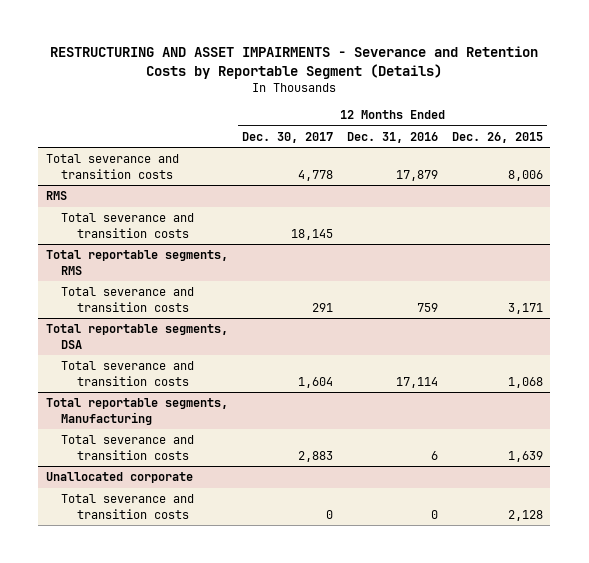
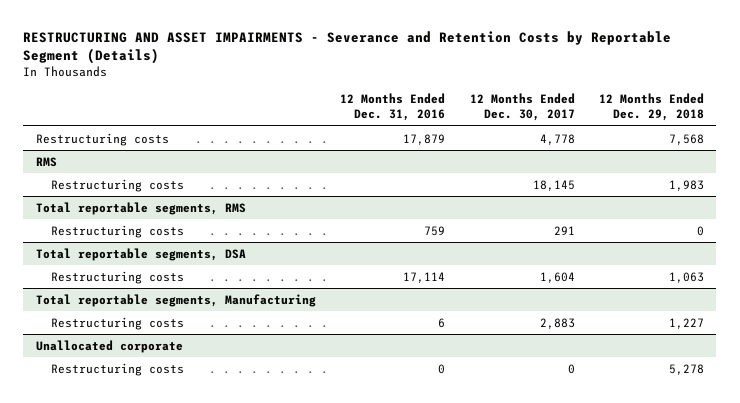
- | 12 Months Ended Dec. 30, 2017 | 12 Months Ended Dec. 31, 2016 | 12 Months Ended Dec. 26, 2015
+ | 12 Months Ended Dec. 31, 2016 | 12 Months Ended Dec. 30, 2017 | 12 Months Ended Dec. 29, 2018
- Total severance and transition costs | 4,778 | 17,879 | 8,006
+ Restructuring costs | 17,879 | 4,778 | 7,568
@ RMS
- Total severance and transition costs | 18,145 | |
+ Restructuring costs | | 18,145 | 1,983
@ Total reportable segments, RMS
- Total severance and transition costs | 291 | 759 | 3,171
+ Restructuring costs | 759 | 291 | 0
@ Total reportable segments, DSA
- Total severance and transition costs | 1,604 | 17,114 | 1,068
+ Restructuring costs | 17,114 | 1,604 | 1,063
@ Total reportable segments, Manufacturing
- Total severance and transition costs | 2,883 | 6 | 1,639
+ Restructuring costs | 6 | 2,883 | 1,227
@ Unallocated corporate
- Total severance and transition costs | 0 | 0 | 2,128
+ Restructuring costs | 0 | 0 | 5,278

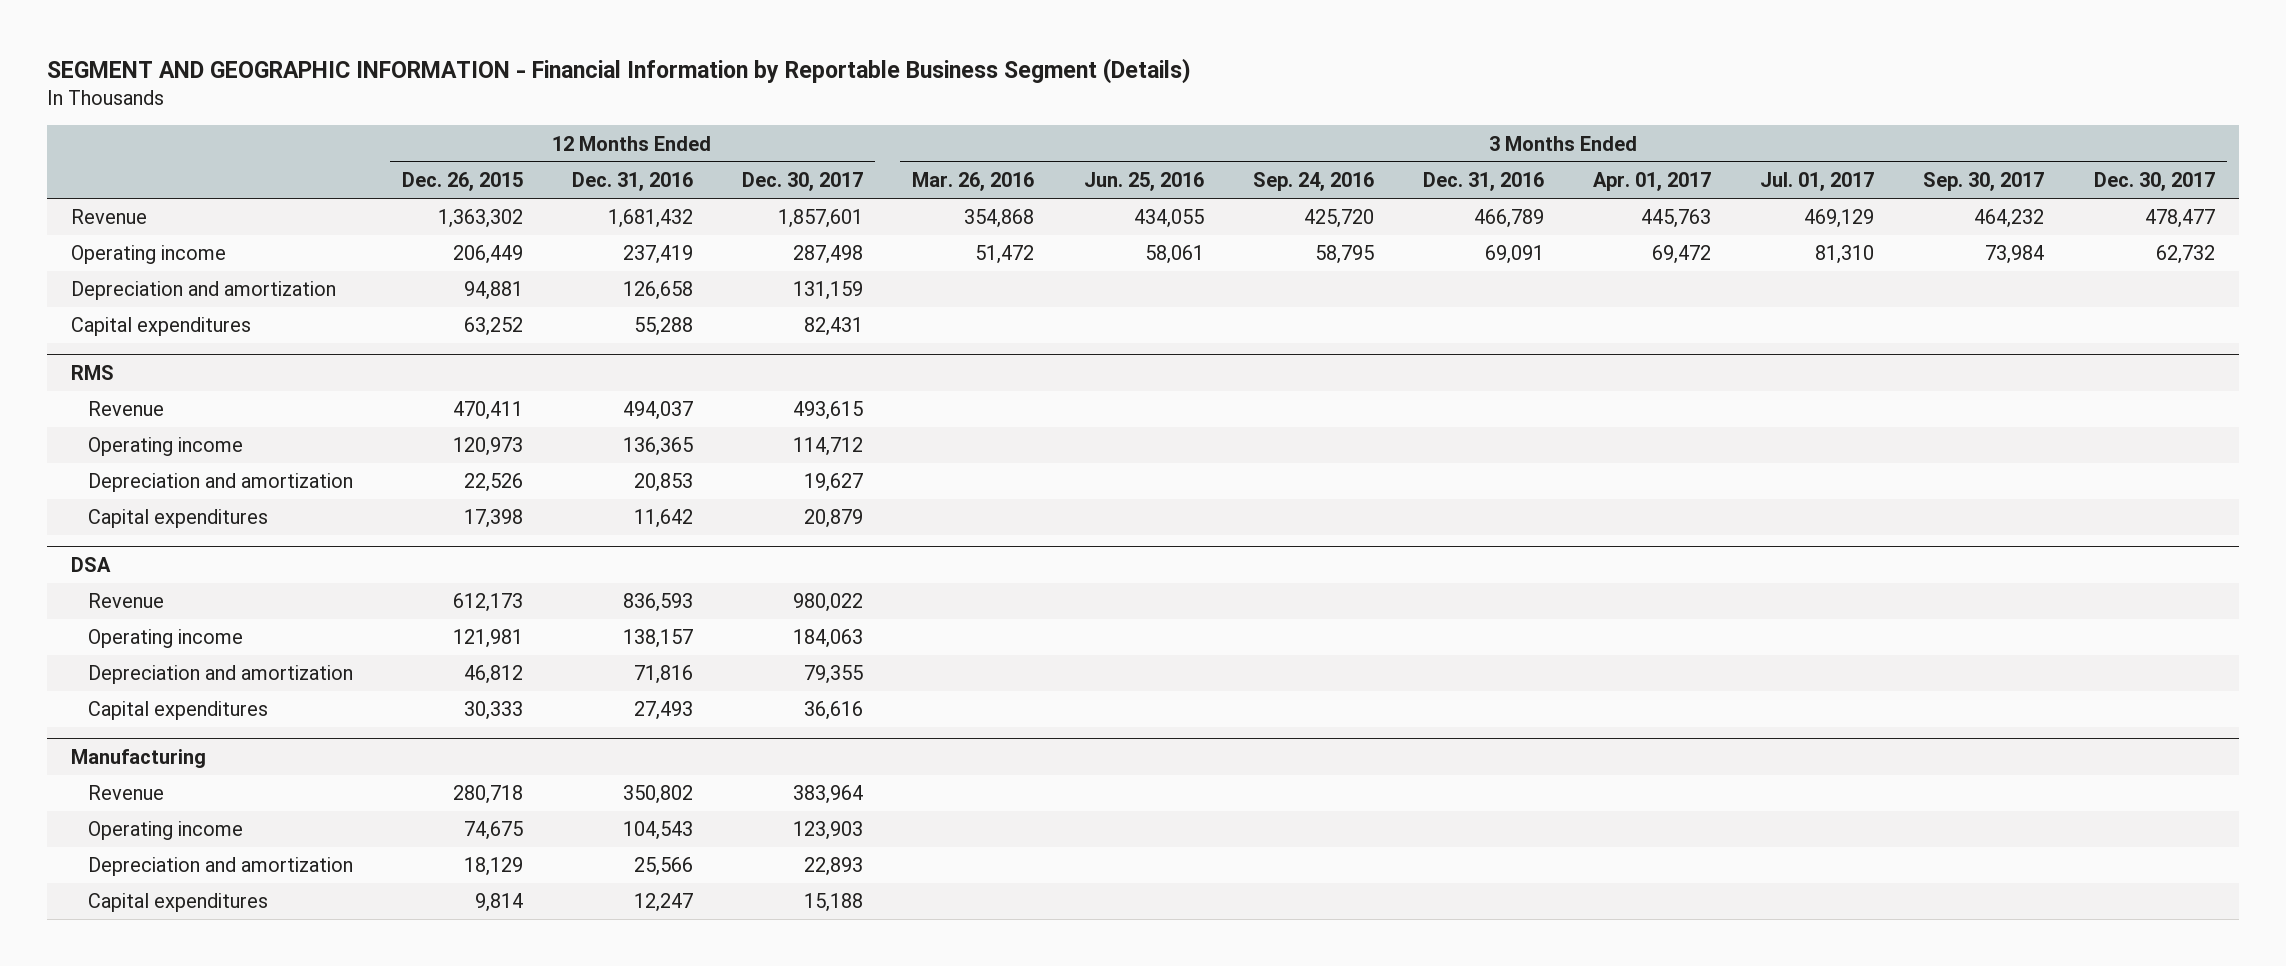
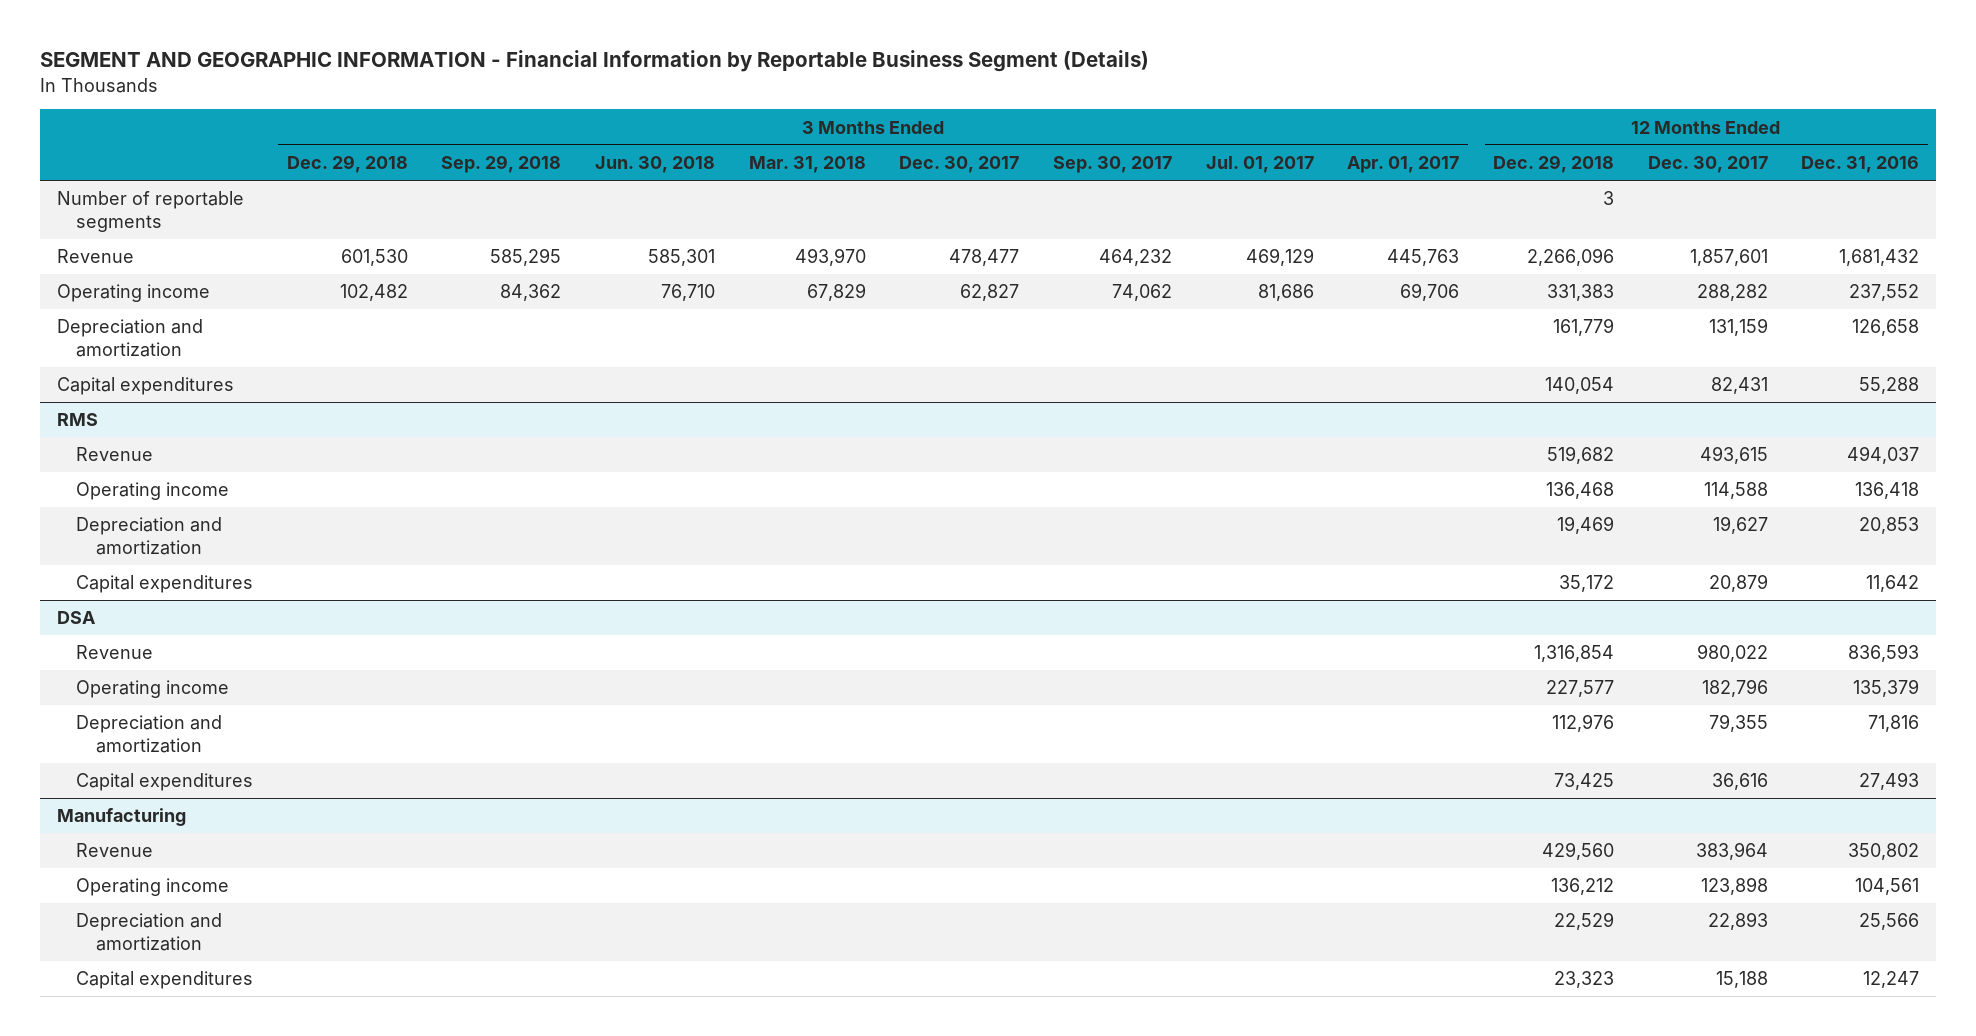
- | 12 Months Ended Dec. 26, 2015 | 12 Months Ended Dec. 31, 2016 | 12 Months Ended Dec. 30, 2017 | 3 Months Ended Mar. 26, 2016 | 3 Months Ended Jun. 25, 2016 | 3 Months Ended Sep. 24, 2016 | 3 Months Ended Dec. 31, 2016 | 3 Months Ended Apr. 01, 2017 | 3 Months Ended Jul. 01, 2017 | 3 Months Ended Sep. 30, 2017 | 3 Months Ended Dec. 30, 2017
+ | 3 Months Ended Dec. 29, 2018 | 3 Months Ended Sep. 29, 2018 | 3 Months Ended Jun. 30, 2018 | 3 Months Ended Mar. 31, 2018 | 3 Months Ended Dec. 30, 2017 | 3 Months Ended Sep. 30, 2017 | 3 Months Ended Jul. 01, 2017 | 3 Months Ended Apr. 01, 2017 | 12 Months Ended Dec. 29, 2018 | 12 Months Ended Dec. 30, 2017 | 12 Months Ended Dec. 31, 2016
+ Number of reportable segments | | | | | | | | | 3 | |
- Operating income | 206,449 | 237,419 | 287,498 | 51,472 | 58,061 | 58,795 | 69,091 | 69,472 | 81,310 | 73,984 | 62,732
+ Operating income | 102,482 | 84,362 | 76,710 | 67,829 | 62,827 | 74,062 | 81,686 | 69,706 | 331,383 | 288,282 | 237,552
@ RMS
- Operating income | 120,973 | 136,365 | 114,712 | | | | | | | |
+ Operating income | | | | | | | | | 136,468 | 114,588 | 136,418
@ DSA
- Operating income | 121,981 | 138,157 | 184,063 | | | | | | | |
+ Operating income | | | | | | | | | 227,577 | 182,796 | 135,379
@ Manufacturing
- Operating income | 74,675 | 104,543 | 123,903 | | | | | | | |
+ Operating income | | | | | | | | | 136,212 | 123,898 | 104,561

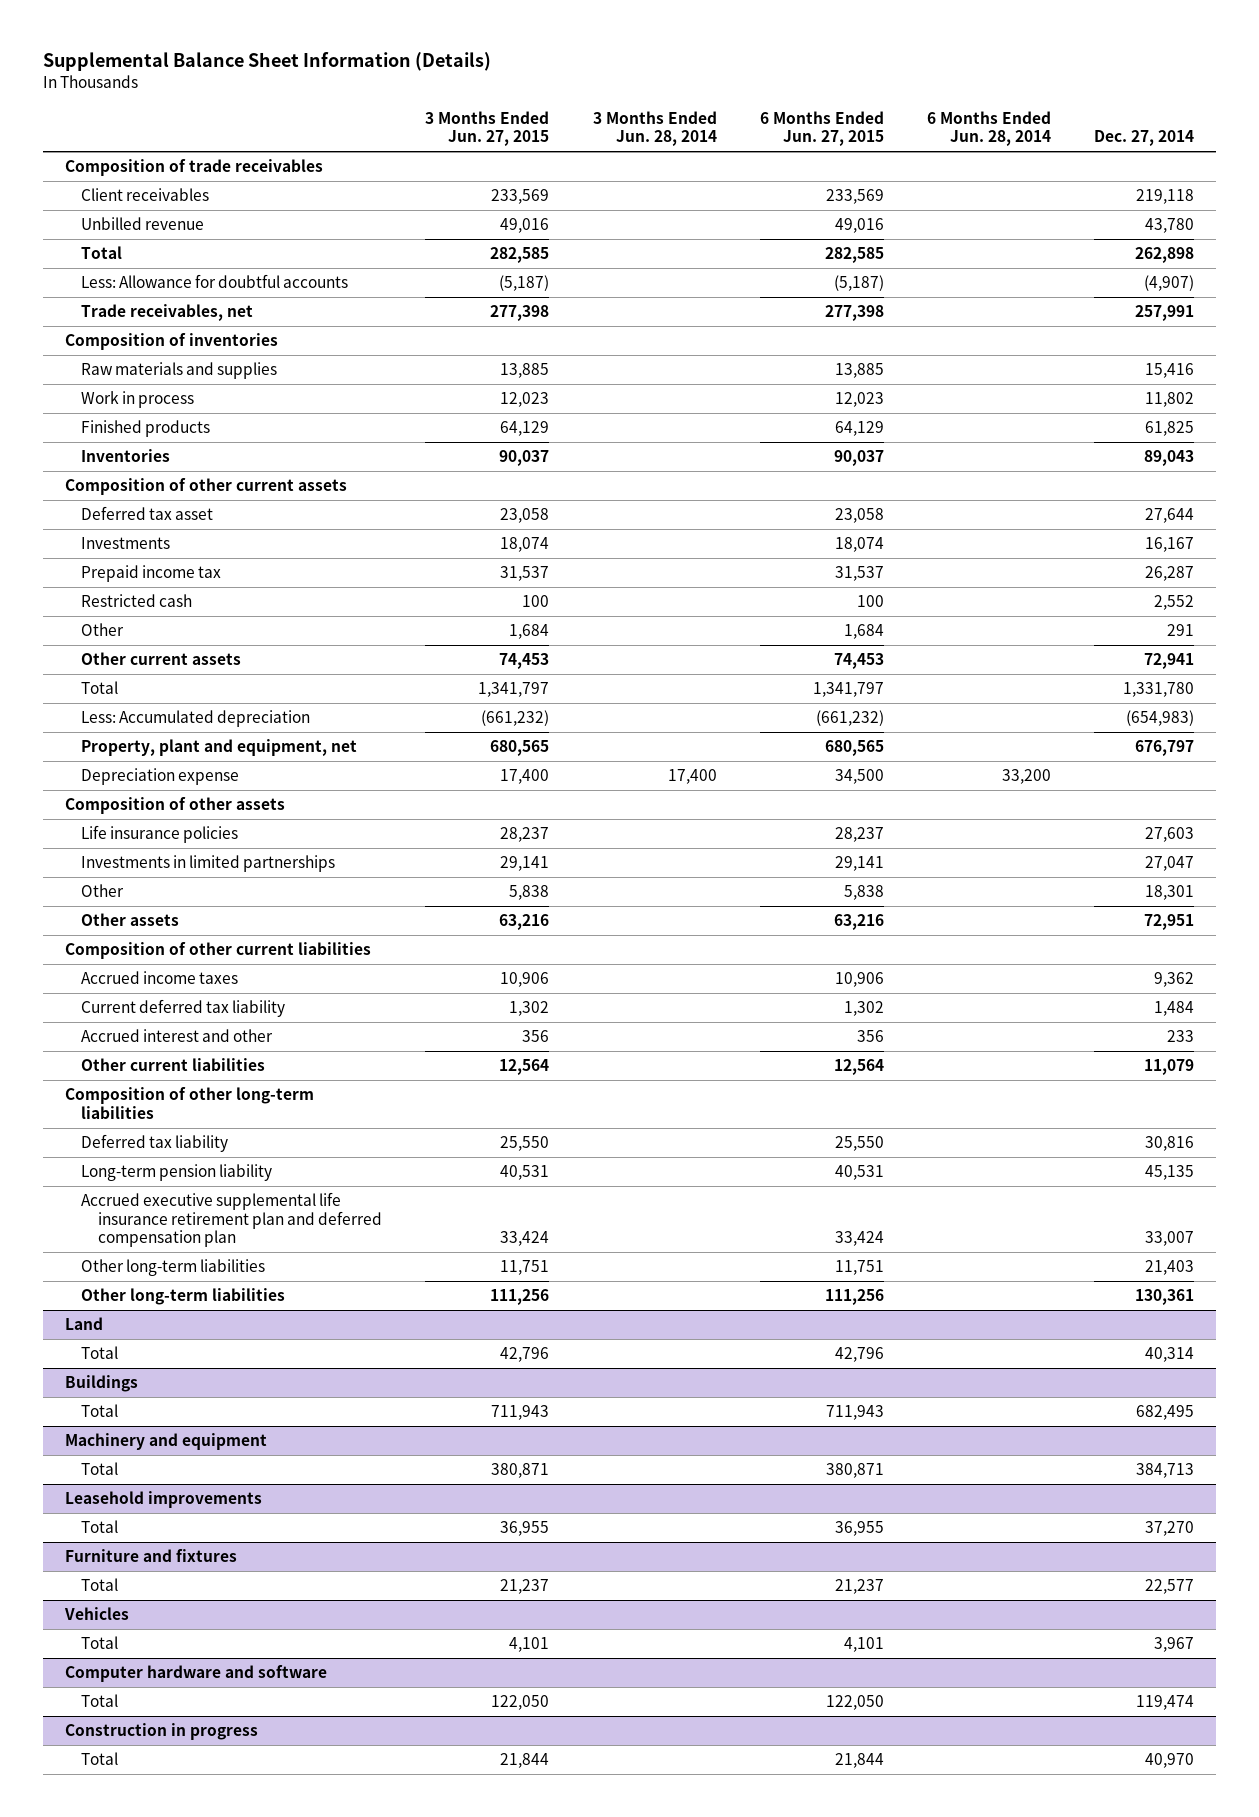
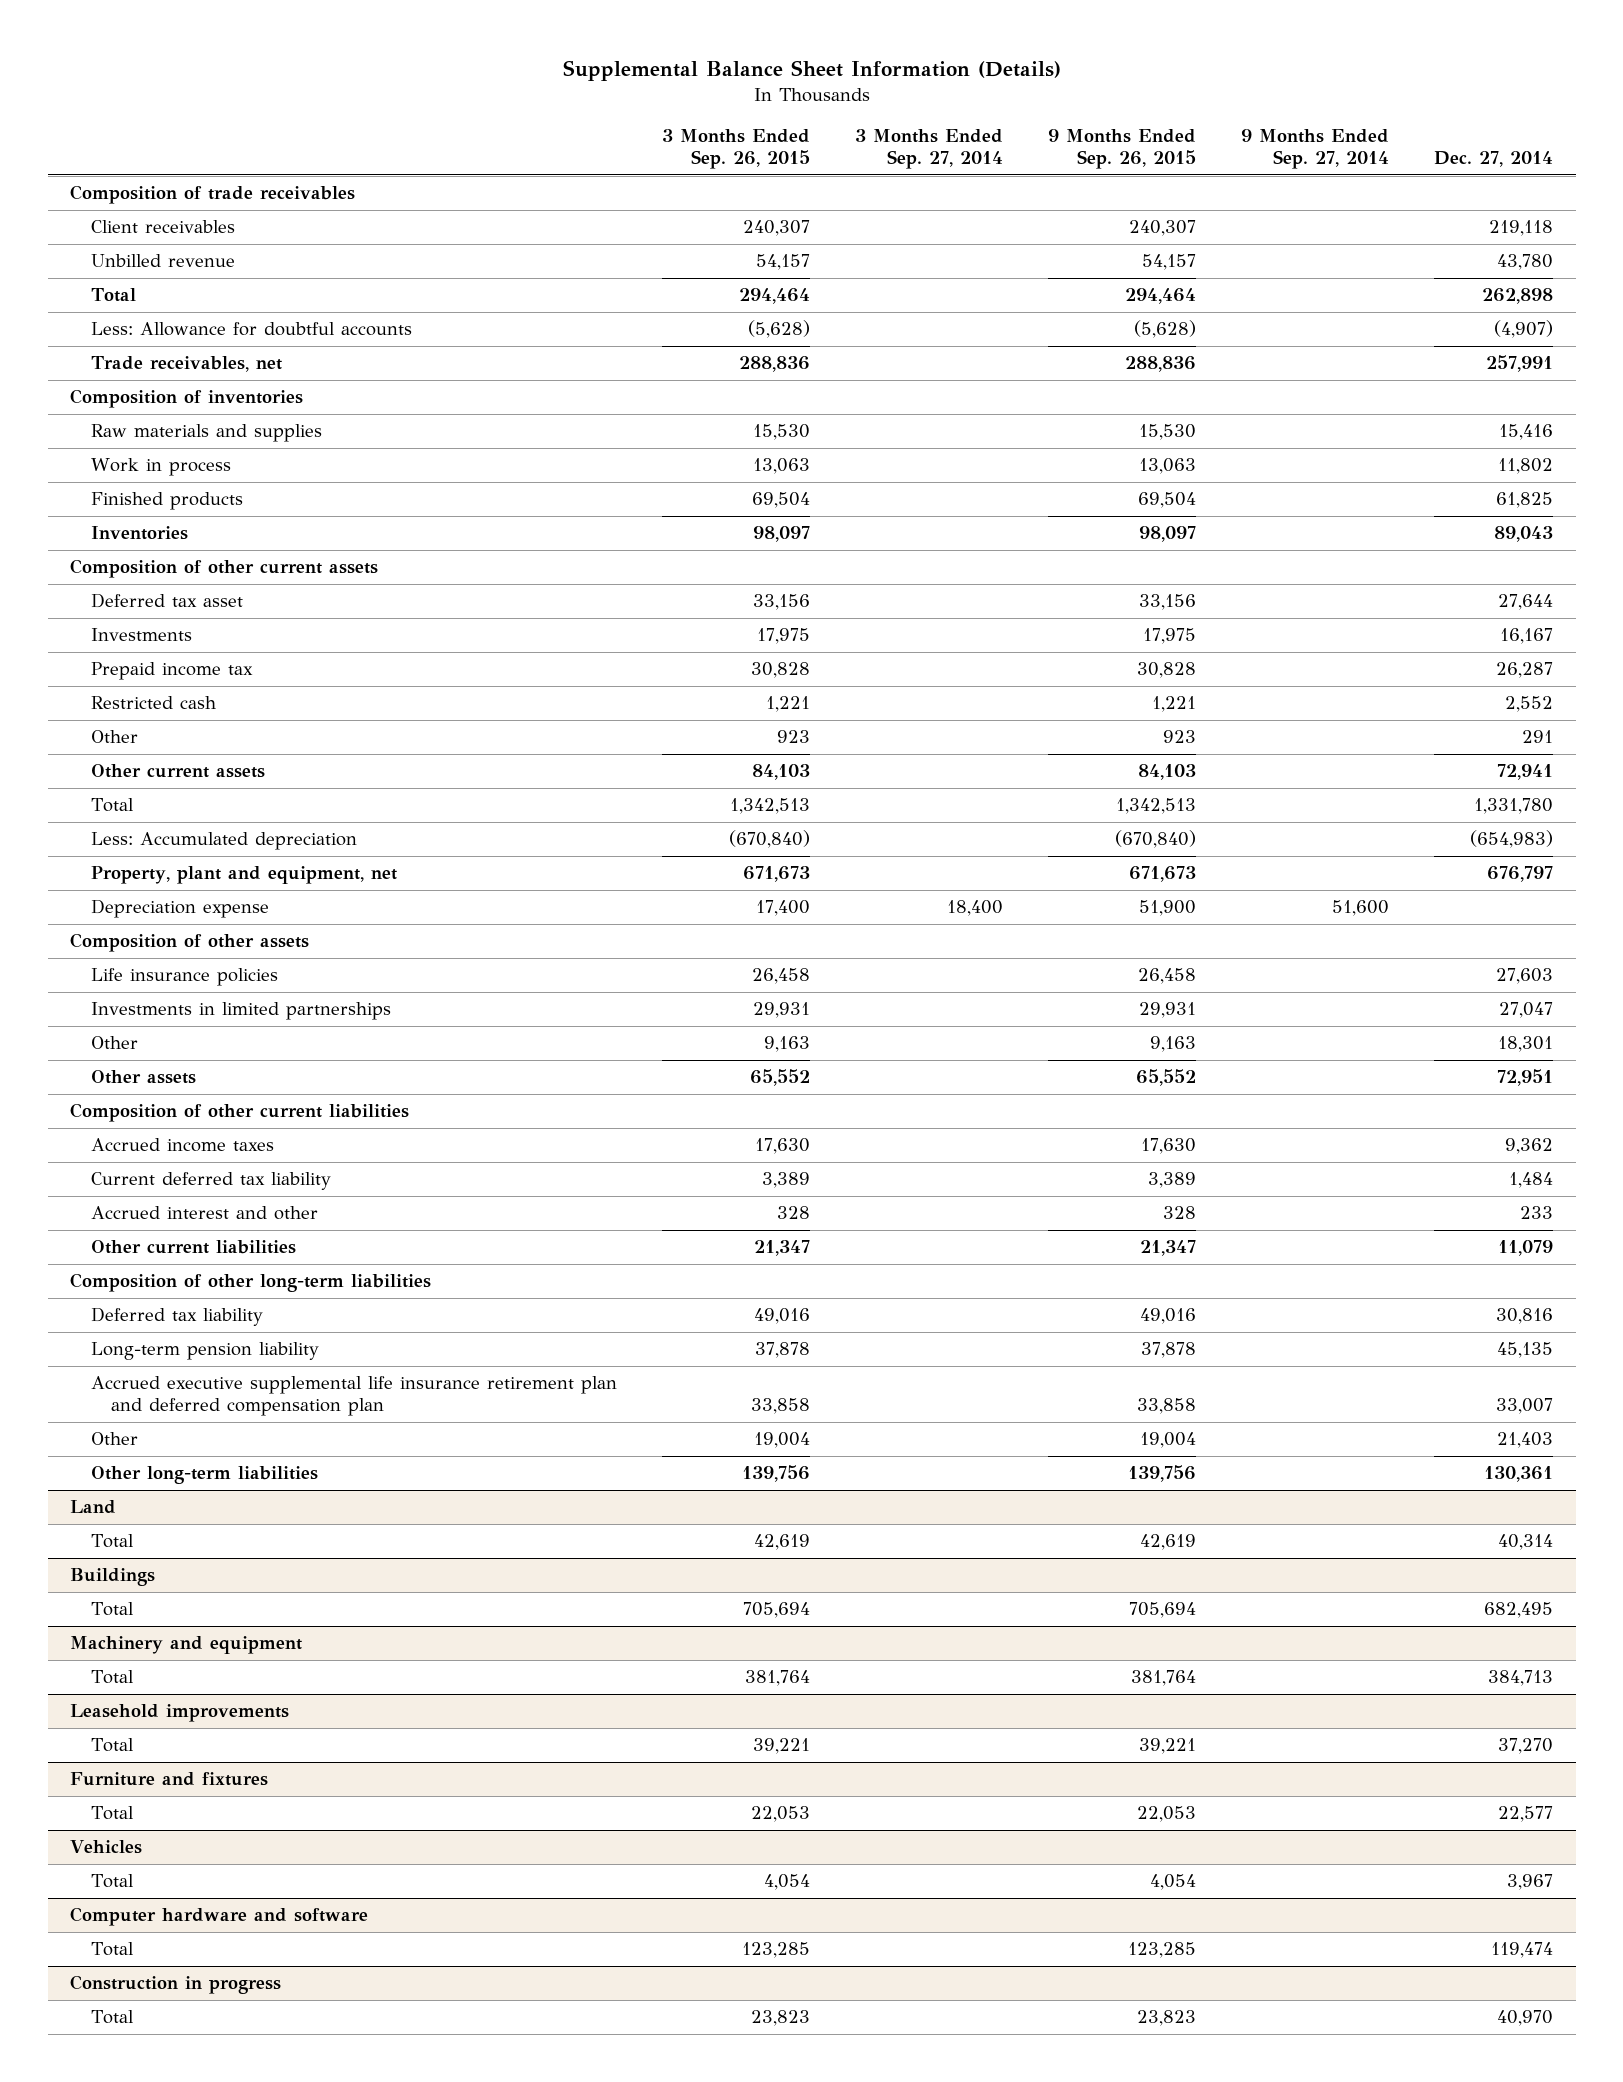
- | 3 Months Ended Jun. 27, 2015 | 3 Months Ended Jun. 28, 2014 | 6 Months Ended Jun. 27, 2015 | 6 Months Ended Jun. 28, 2014 | Dec. 27, 2014
+ | 3 Months Ended Sep. 26, 2015 | 3 Months Ended Sep. 27, 2014 | 9 Months Ended Sep. 26, 2015 | 9 Months Ended Sep. 27, 2014 | Dec. 27, 2014
- Other long-term liabilities | 11,751 | | 11,751 | | 21,403
+ Other | 19,004 | | 19,004 | | 21,403

